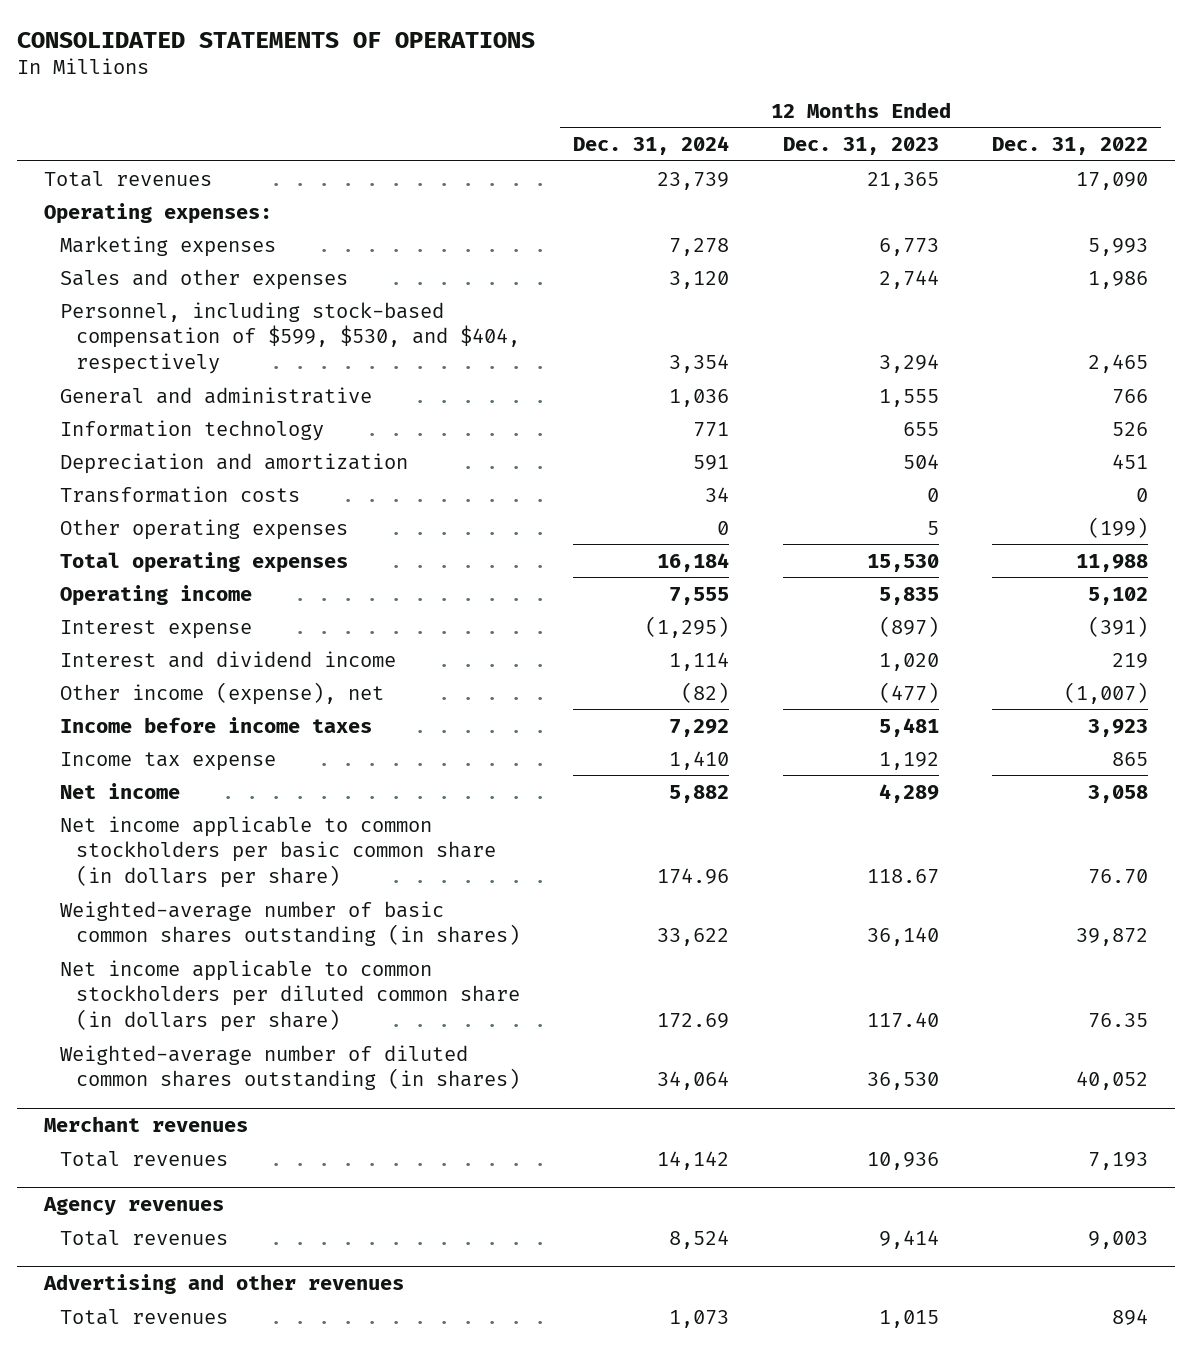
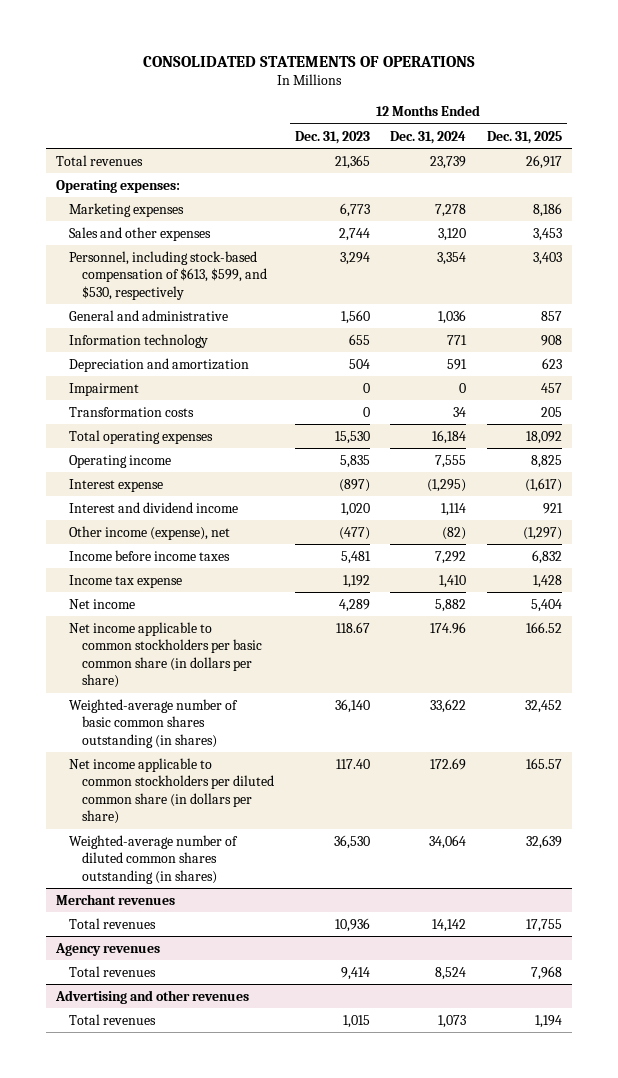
- | 12 Months Ended Dec. 31, 2024 | 12 Months Ended Dec. 31, 2023 | 12 Months Ended Dec. 31, 2022
+ | 12 Months Ended Dec. 31, 2023 | 12 Months Ended Dec. 31, 2024 | 12 Months Ended Dec. 31, 2025
- Personnel, including stock-based compensation of $599, $530, and $404, respectively | 3,354 | 3,294 | 2,465
- General and administrative | 1,036 | 1,555 | 766
+ Personnel, including stock-based compensation of $613, $599, and $530, respectively | 3,294 | 3,354 | 3,403
+ General and administrative | 1,560 | 1,036 | 857
+ Impairment | 0 | 0 | 457
- Other operating expenses | 0 | 5 | (199)

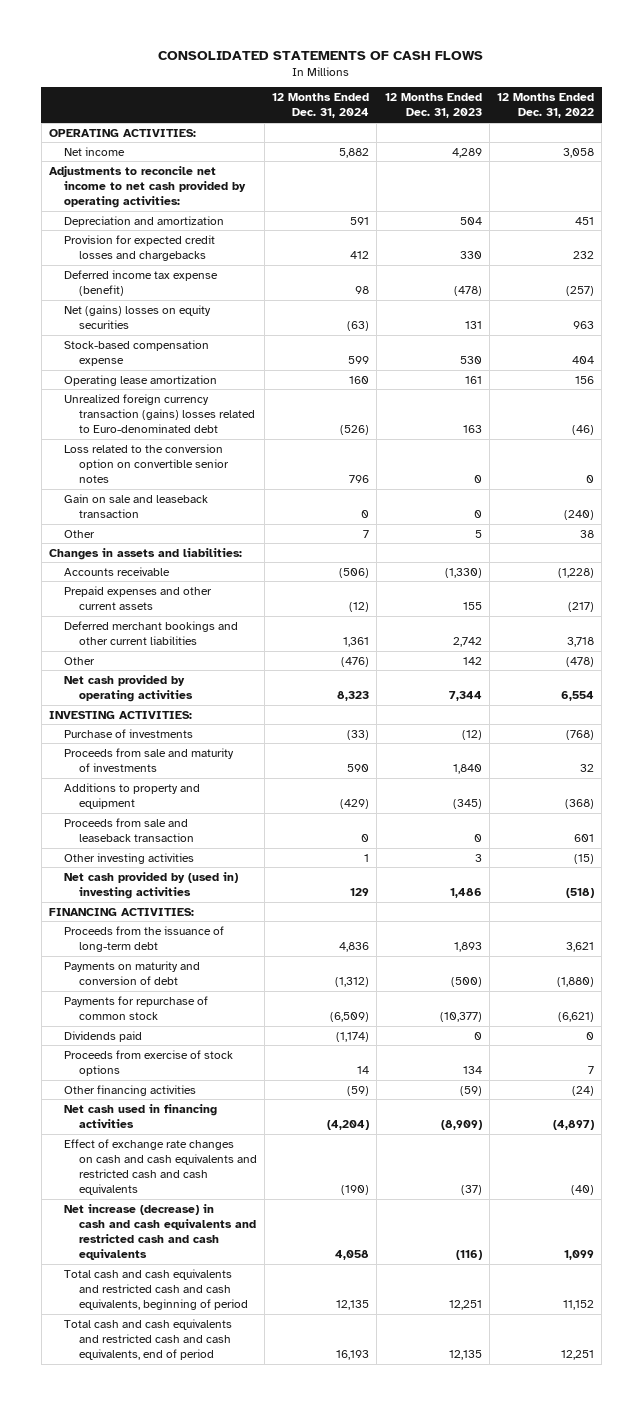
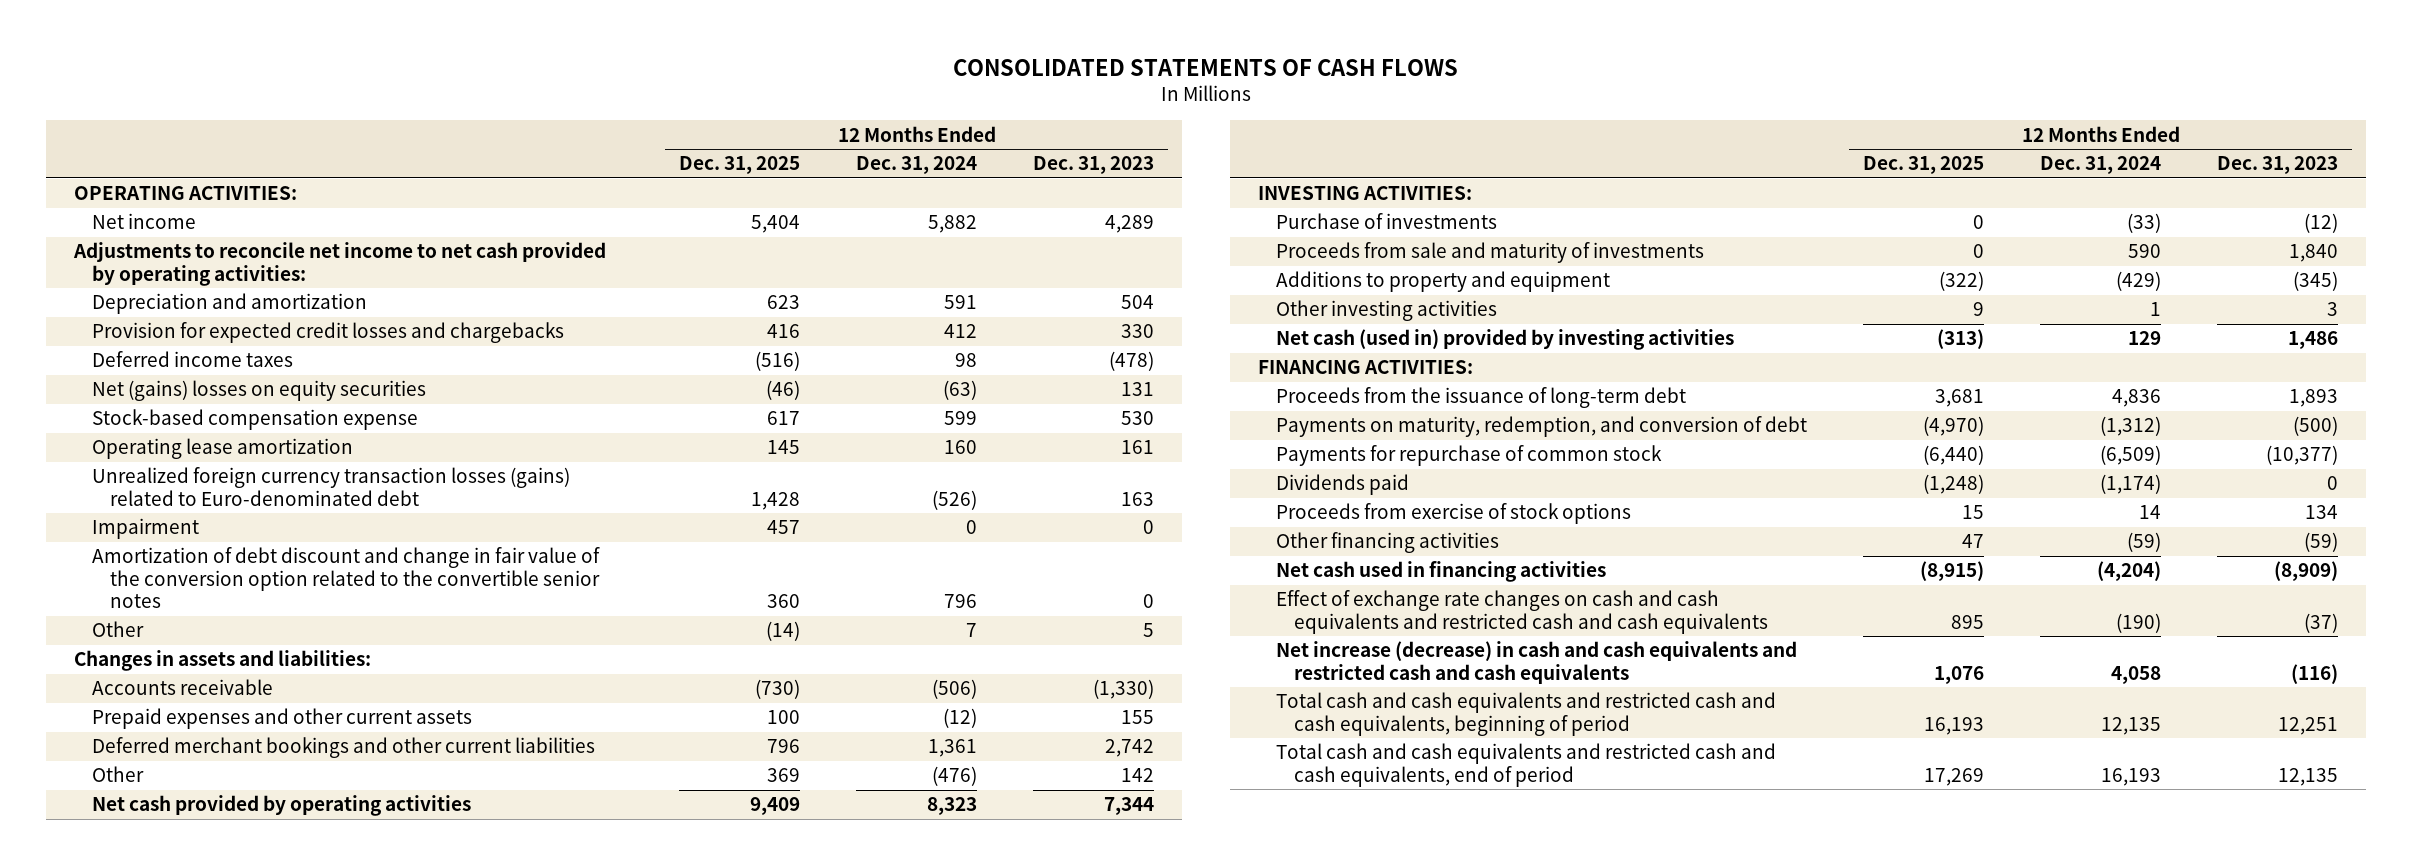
- | 12 Months Ended Dec. 31, 2024 | 12 Months Ended Dec. 31, 2023 | 12 Months Ended Dec. 31, 2022
+ | 12 Months Ended Dec. 31, 2025 | 12 Months Ended Dec. 31, 2024 | 12 Months Ended Dec. 31, 2023
- Deferred income tax expense (benefit) | 98 | (478) | (257)
+ Deferred income taxes | (516) | 98 | (478)
- Unrealized foreign currency transaction (gains) losses related to Euro-denominated debt | (526) | 163 | (46)
- Loss related to the conversion option on convertible senior notes | 796 | 0 | 0
- Gain on sale and leaseback transaction | 0 | 0 | (240)
+ Unrealized foreign currency transaction losses (gains) related to Euro-denominated debt | 1,428 | (526) | 163
+ Impairment | 457 | 0 | 0
+ Amortization of debt discount and change in fair value of the conversion option related to the convertible senior notes | 360 | 796 | 0
- Proceeds from sale and leaseback transaction | 0 | 0 | 601
- Net cash provided by (used in) investing activities | 129 | 1,486 | (518)
+ Net cash (used in) provided by investing activities | (313) | 129 | 1,486
- Payments on maturity and conversion of debt | (1,312) | (500) | (1,880)
+ Payments on maturity, redemption, and conversion of debt | (4,970) | (1,312) | (500)

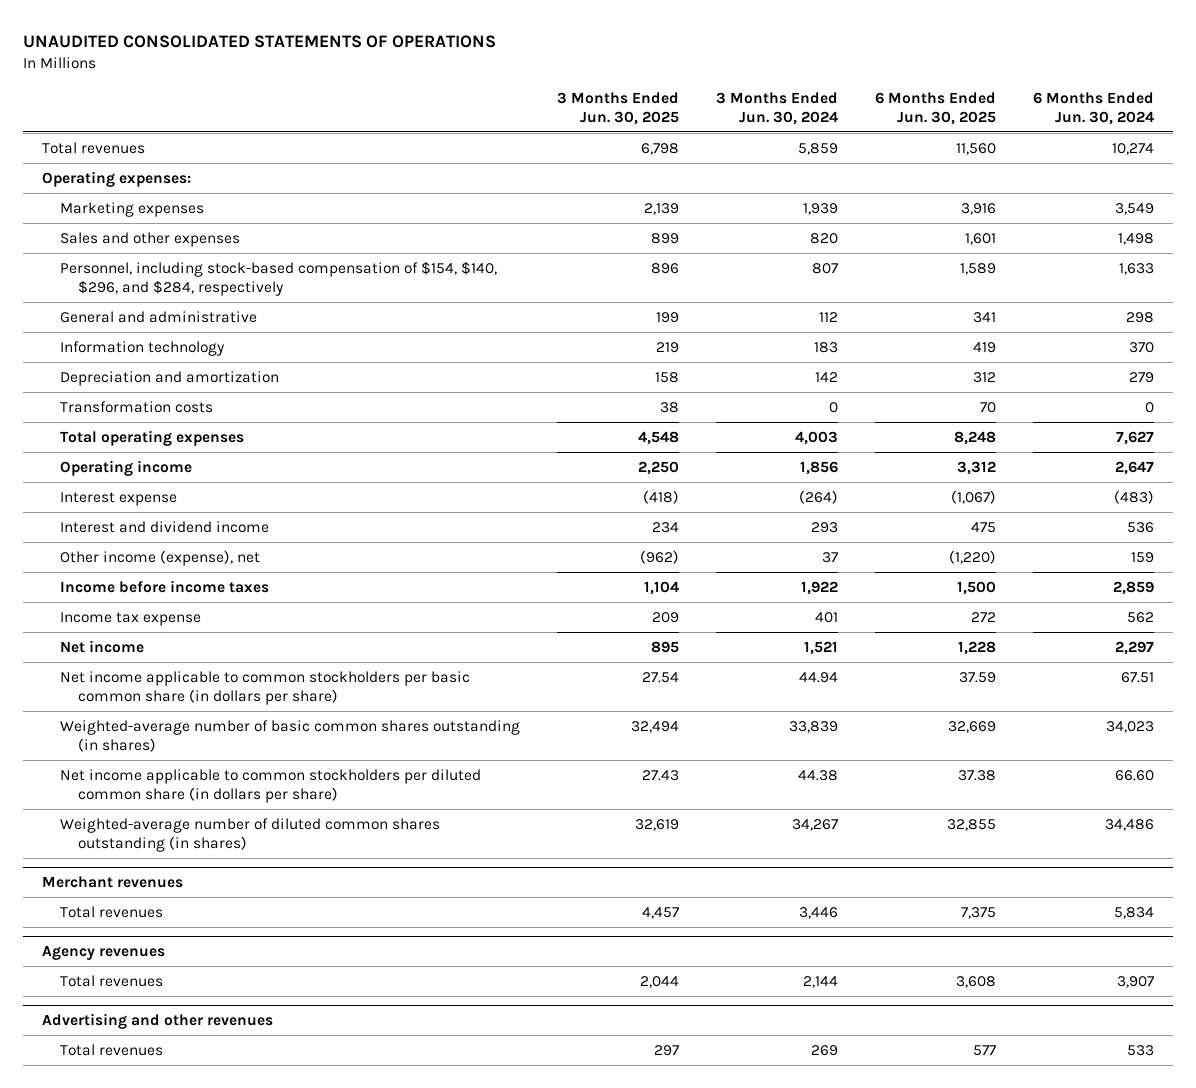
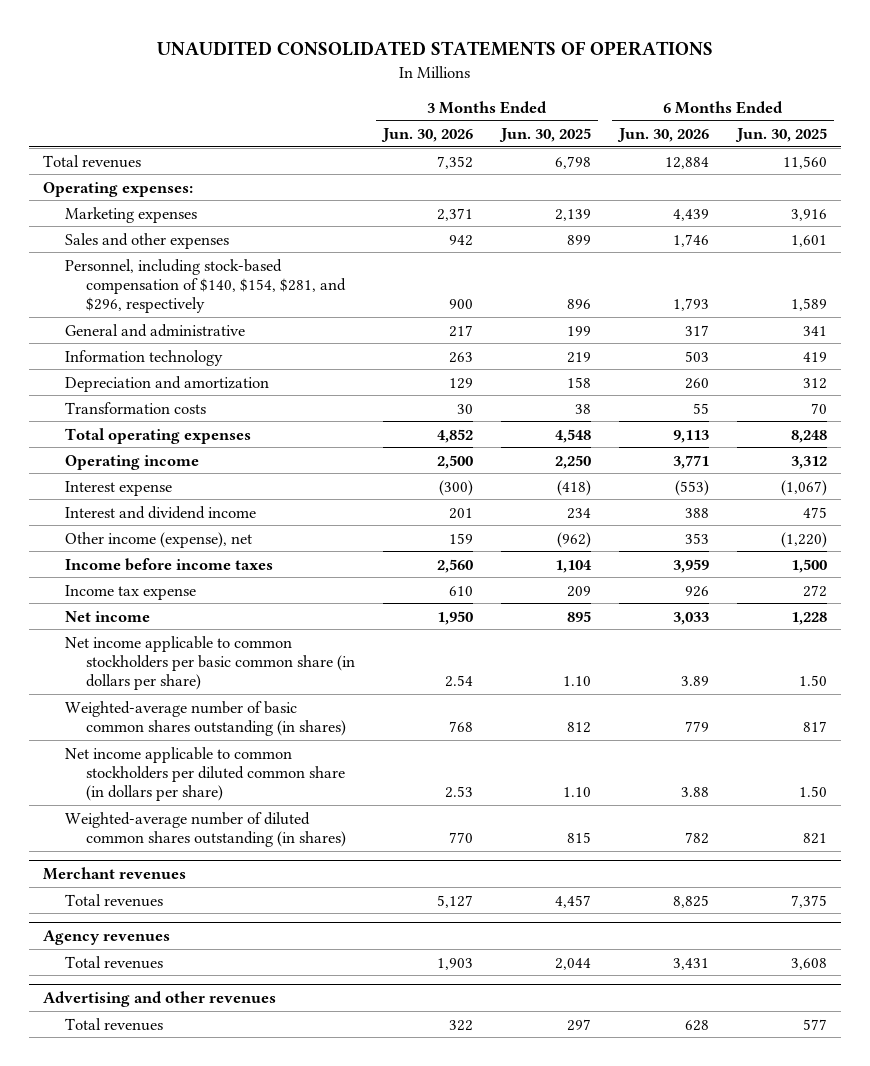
- | 3 Months Ended Jun. 30, 2025 | 3 Months Ended Jun. 30, 2024 | 6 Months Ended Jun. 30, 2025 | 6 Months Ended Jun. 30, 2024
+ | 3 Months Ended Jun. 30, 2026 | 3 Months Ended Jun. 30, 2025 | 6 Months Ended Jun. 30, 2026 | 6 Months Ended Jun. 30, 2025
- Personnel, including stock-based compensation of $154, $140, $296, and $284, respectively | 896 | 807 | 1,589 | 1,633
+ Personnel, including stock-based compensation of $140, $154, $281, and $296, respectively | 900 | 896 | 1,793 | 1,589
- Net income applicable to common stockholders per basic common share (in dollars per share) | 27.54 | 44.94 | 37.59 | 67.51
- Weighted-average number of basic common shares outstanding (in shares) | 32,494 | 33,839 | 32,669 | 34,023
- Net income applicable to common stockholders per diluted common share (in dollars per share) | 27.43 | 44.38 | 37.38 | 66.60
- Weighted-average number of diluted common shares outstanding (in shares) | 32,619 | 34,267 | 32,855 | 34,486
+ Net income applicable to common stockholders per basic common share (in dollars per share) | 2.54 | 1.10 | 3.89 | 1.50
+ Weighted-average number of basic common shares outstanding (in shares) | 768 | 812 | 779 | 817
+ Net income applicable to common stockholders per diluted common share (in dollars per share) | 2.53 | 1.10 | 3.88 | 1.50
+ Weighted-average number of diluted common shares outstanding (in shares) | 770 | 815 | 782 | 821

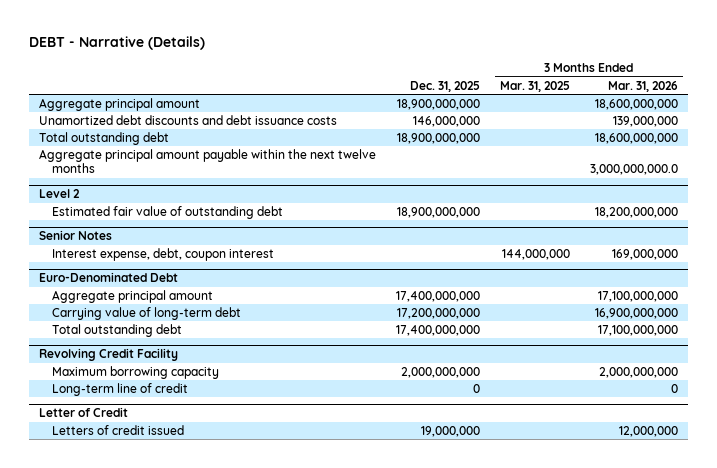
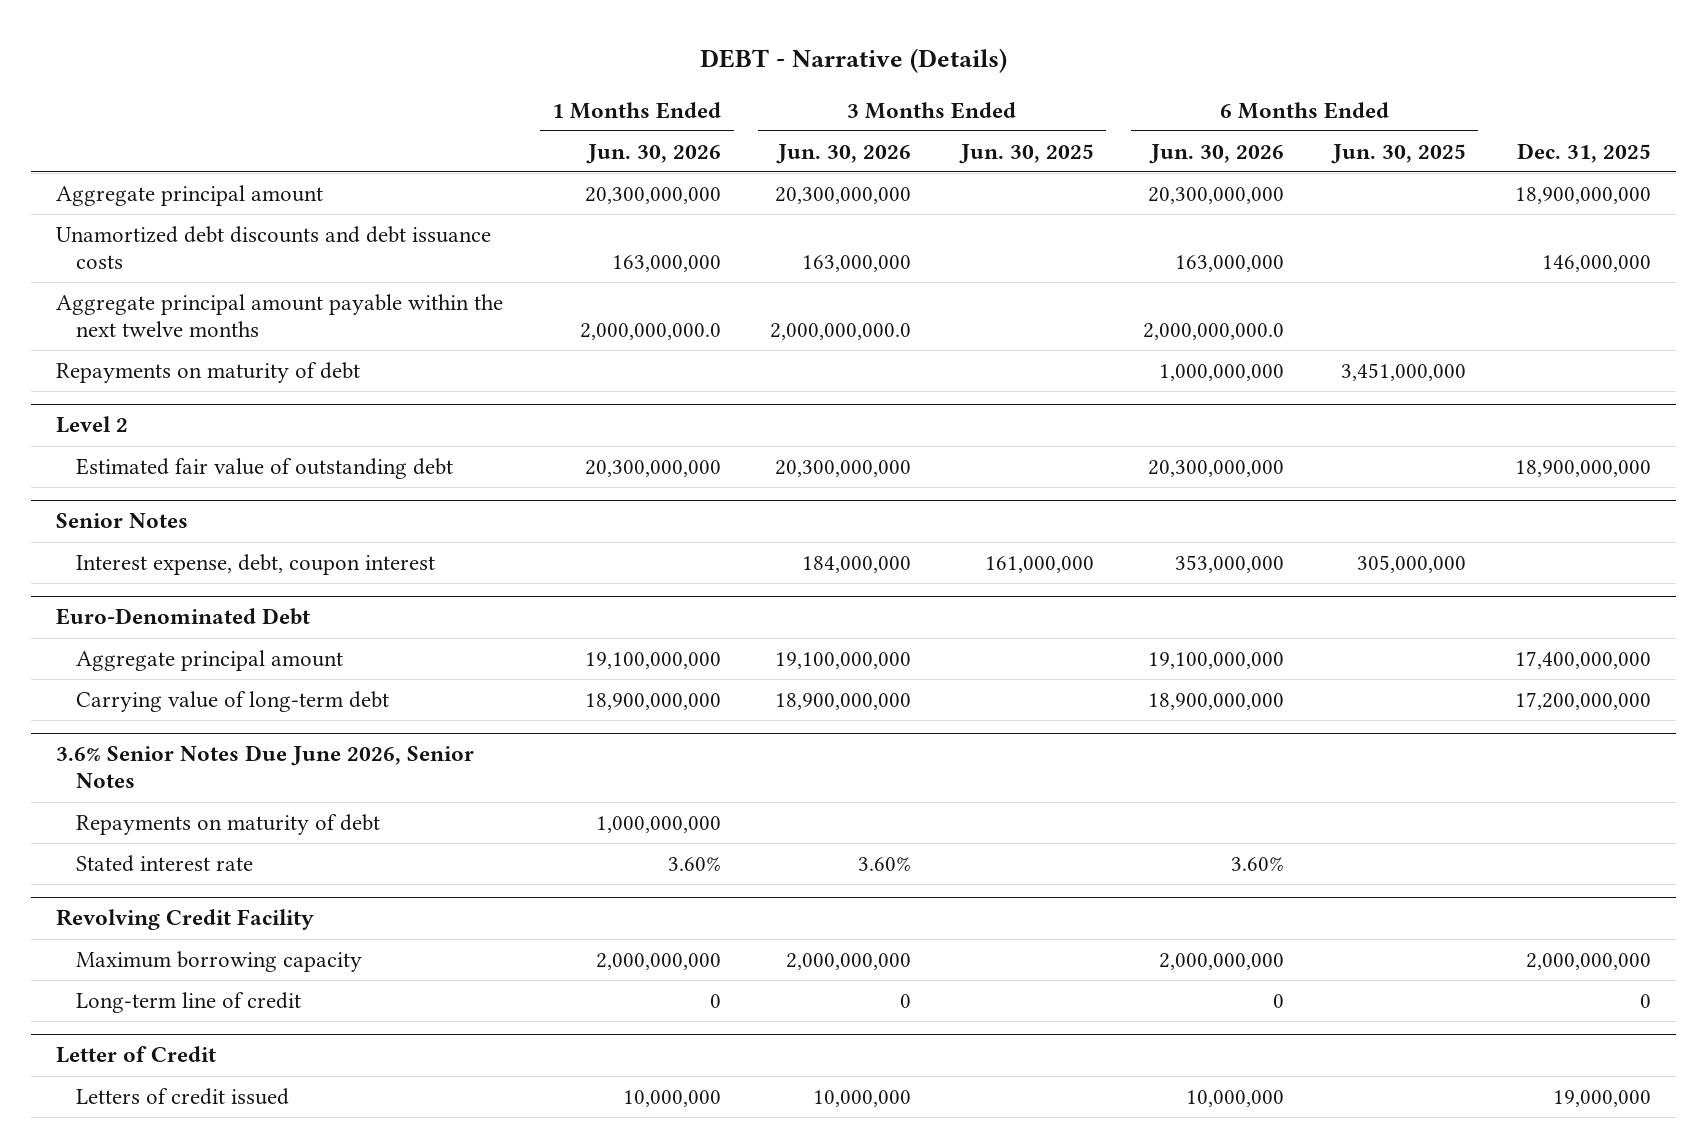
- | Dec. 31, 2025 | 3 Months Ended Mar. 31, 2025 | 3 Months Ended Mar. 31, 2026
+ | 1 Months Ended Jun. 30, 2026 | 3 Months Ended Jun. 30, 2026 | 3 Months Ended Jun. 30, 2025 | 6 Months Ended Jun. 30, 2026 | 6 Months Ended Jun. 30, 2025 | Dec. 31, 2025
- Total outstanding debt | 18,900,000,000 | | 18,600,000,000
+ Repayments on maturity of debt | | | | 1,000,000,000 | 3,451,000,000 |
@ Euro-Denominated Debt
- Total outstanding debt | 17,400,000,000 | | 17,100,000,000
+ 3.6% Senior Notes Due June 2026, Senior Notes
+ Repayments on maturity of debt | 1,000,000,000 | | | | |
+ Stated interest rate | 3.60% | 3.60% | | 3.60% | |

